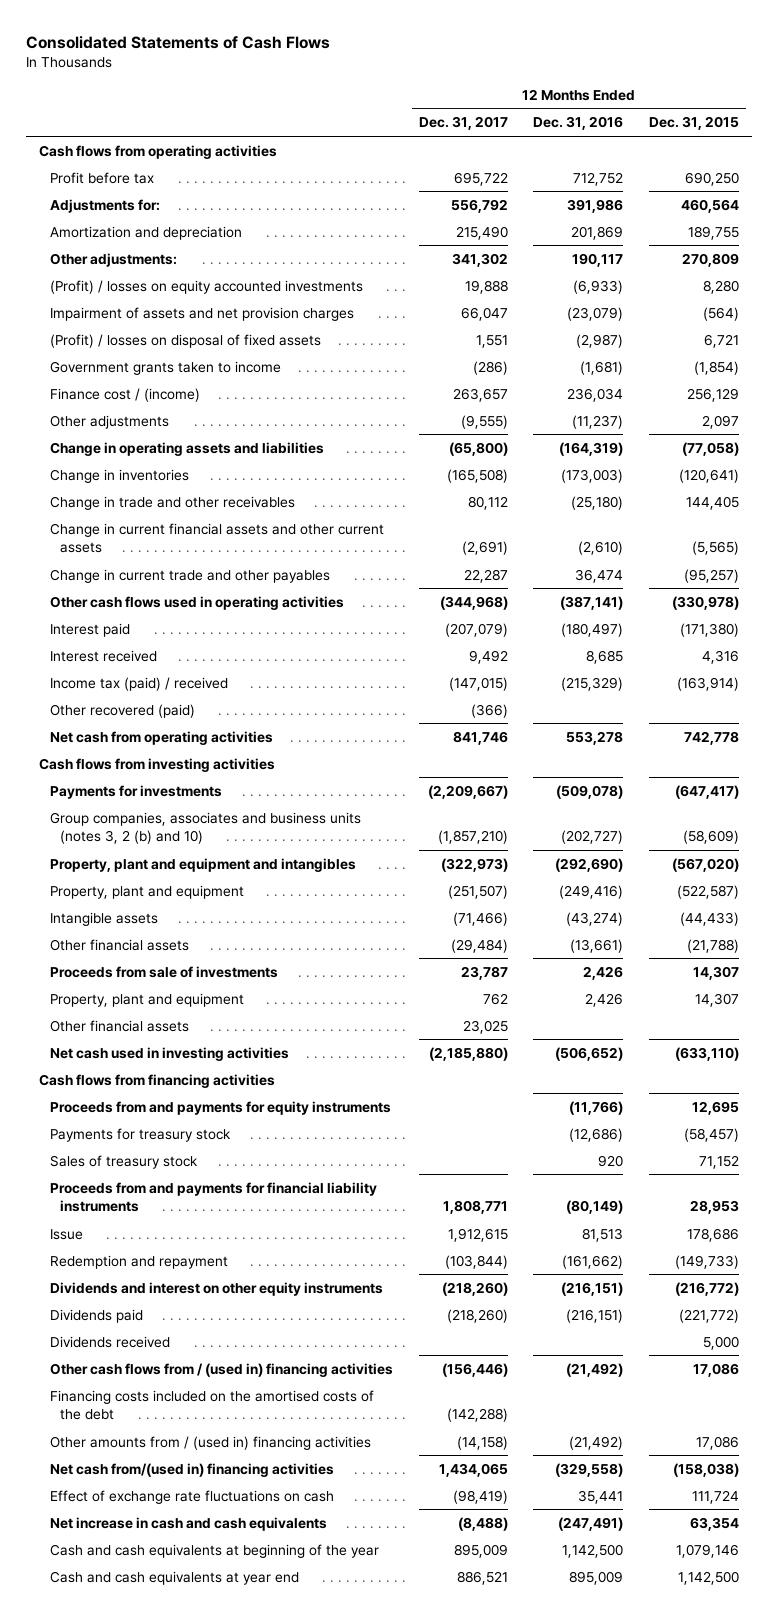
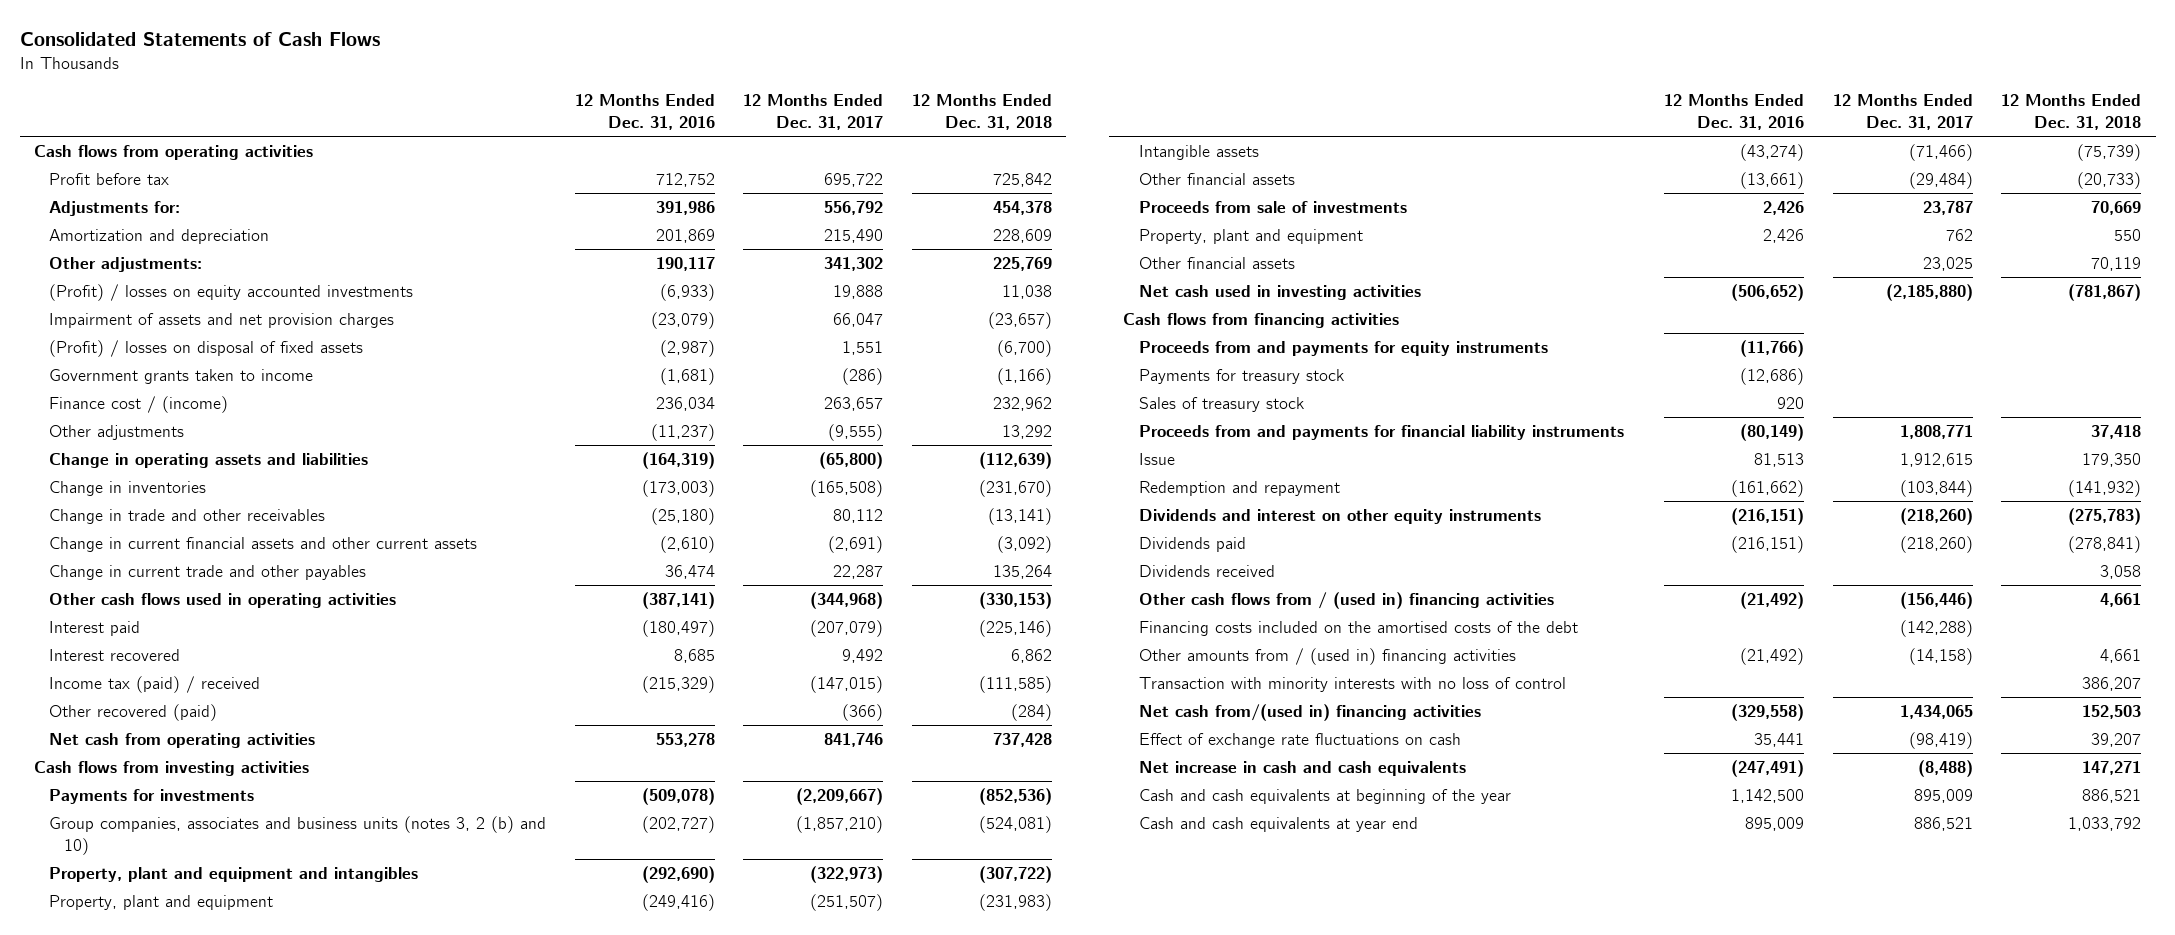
- | 12 Months Ended Dec. 31, 2017 | 12 Months Ended Dec. 31, 2016 | 12 Months Ended Dec. 31, 2015
+ | 12 Months Ended Dec. 31, 2016 | 12 Months Ended Dec. 31, 2017 | 12 Months Ended Dec. 31, 2018
- Interest received | 9,492 | 8,685 | 4,316
+ Interest recovered | 8,685 | 9,492 | 6,862
+ Transaction with minority interests with no loss of control | | | 386,207

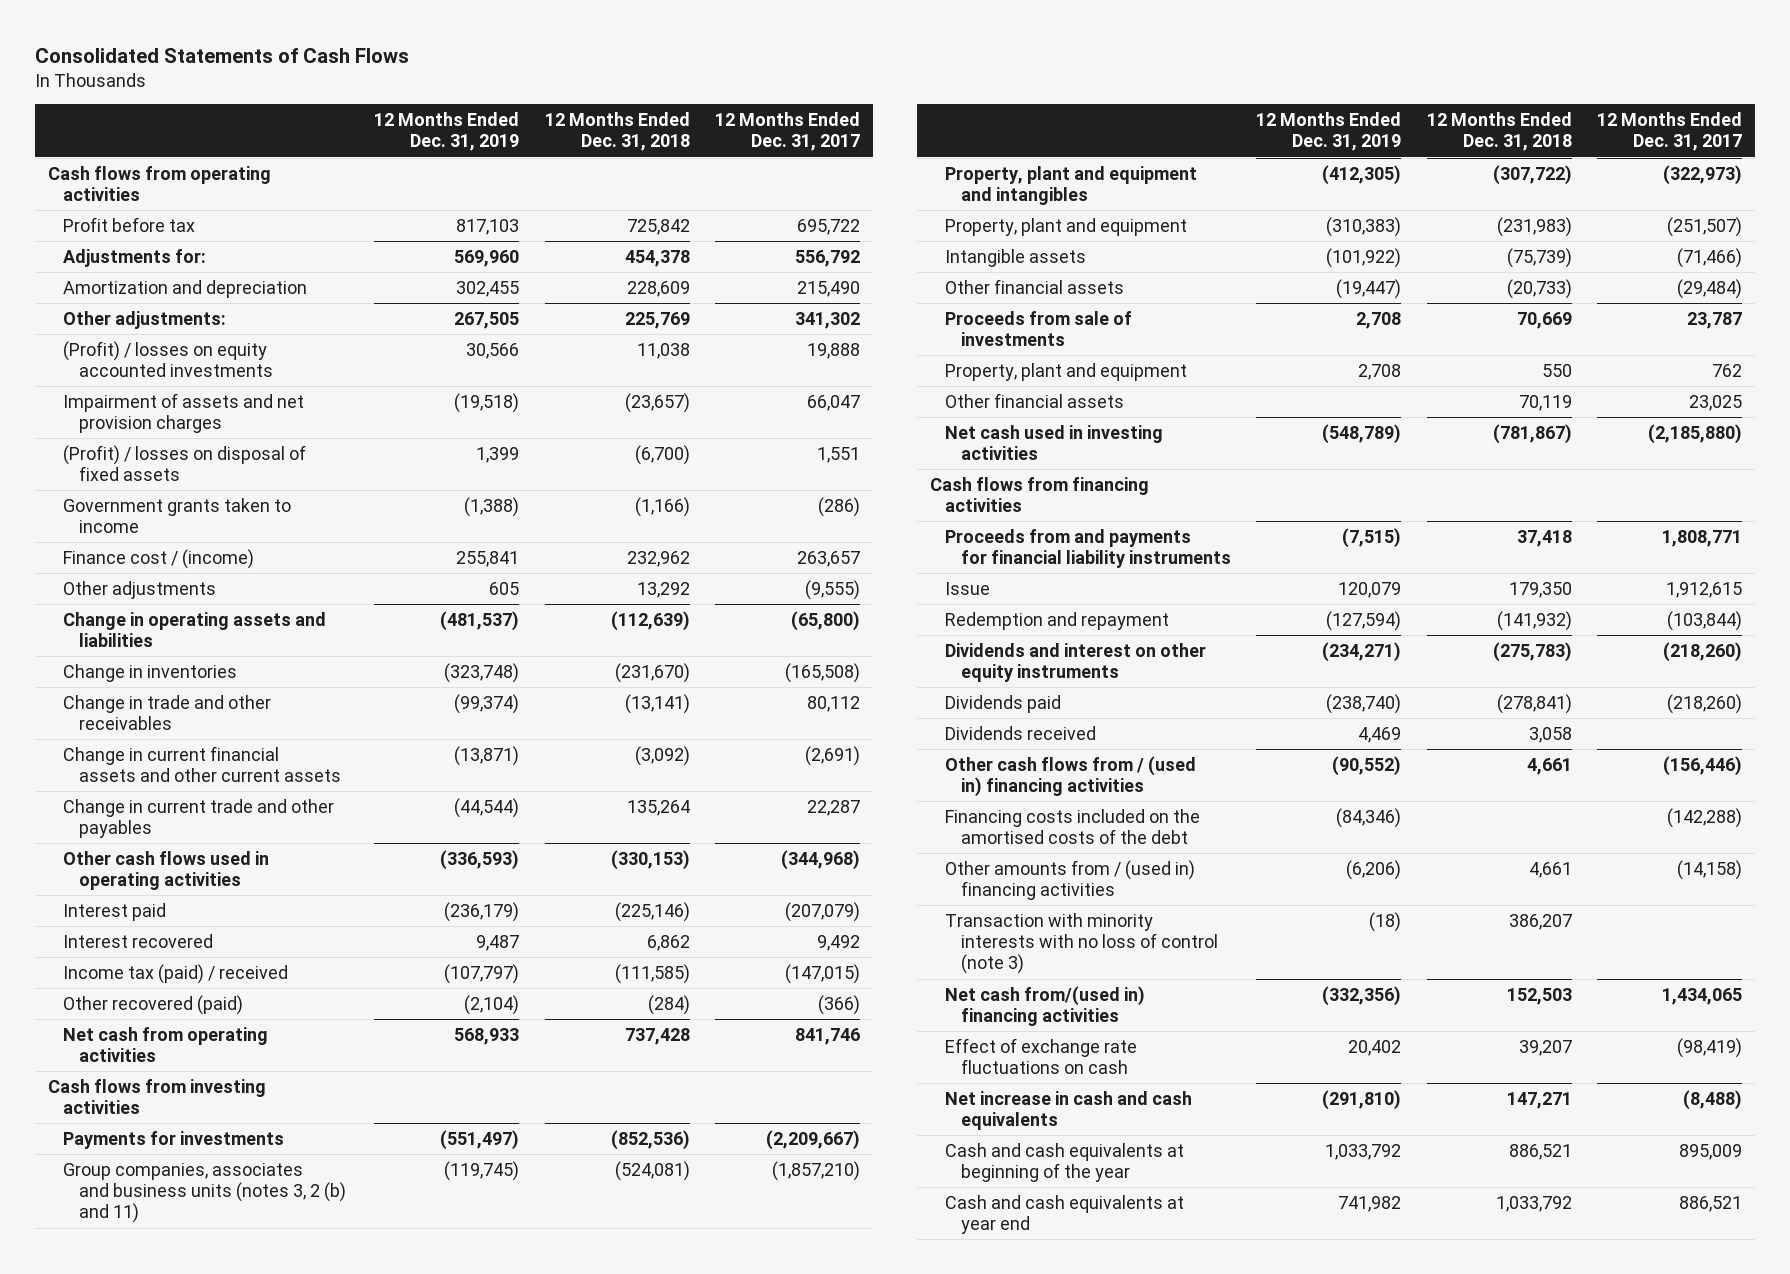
- | 12 Months Ended Dec. 31, 2016 | 12 Months Ended Dec. 31, 2017 | 12 Months Ended Dec. 31, 2018
+ | 12 Months Ended Dec. 31, 2019 | 12 Months Ended Dec. 31, 2018 | 12 Months Ended Dec. 31, 2017
- Group companies, associates and business units (notes 3, 2 (b) and 10) | (202,727) | (1,857,210) | (524,081)
+ Group companies, associates and business units (notes 3, 2 (b) and 11) | (119,745) | (524,081) | (1,857,210)
- Proceeds from and payments for equity instruments | (11,766) | |
- Payments for treasury stock | (12,686) | |
- Sales of treasury stock | 920 | |
- Transaction with minority interests with no loss of control | | | 386,207
+ Transaction with minority interests with no loss of control (note 3) | (18) | 386,207 |

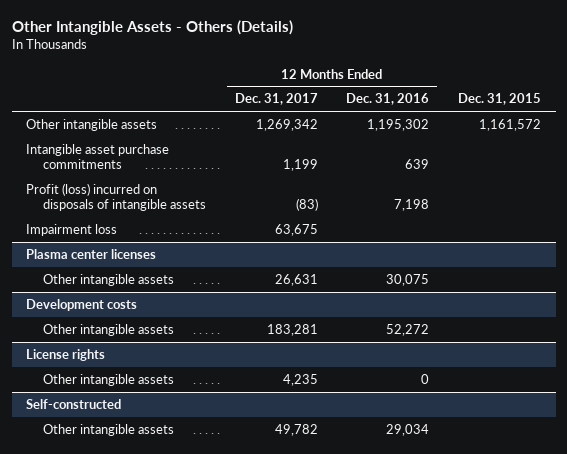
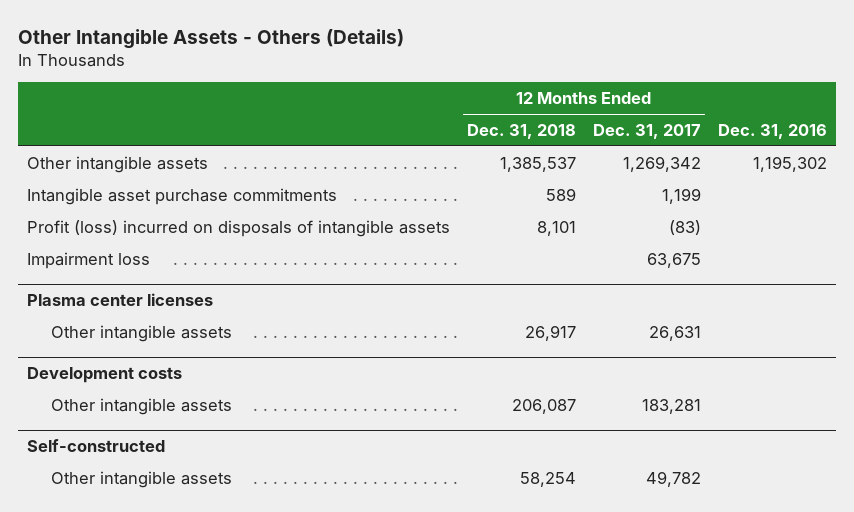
- | 12 Months Ended Dec. 31, 2017 | 12 Months Ended Dec. 31, 2016 | Dec. 31, 2015
+ | 12 Months Ended Dec. 31, 2018 | 12 Months Ended Dec. 31, 2017 | Dec. 31, 2016
- License rights
- Other intangible assets | 4,235 | 0 |

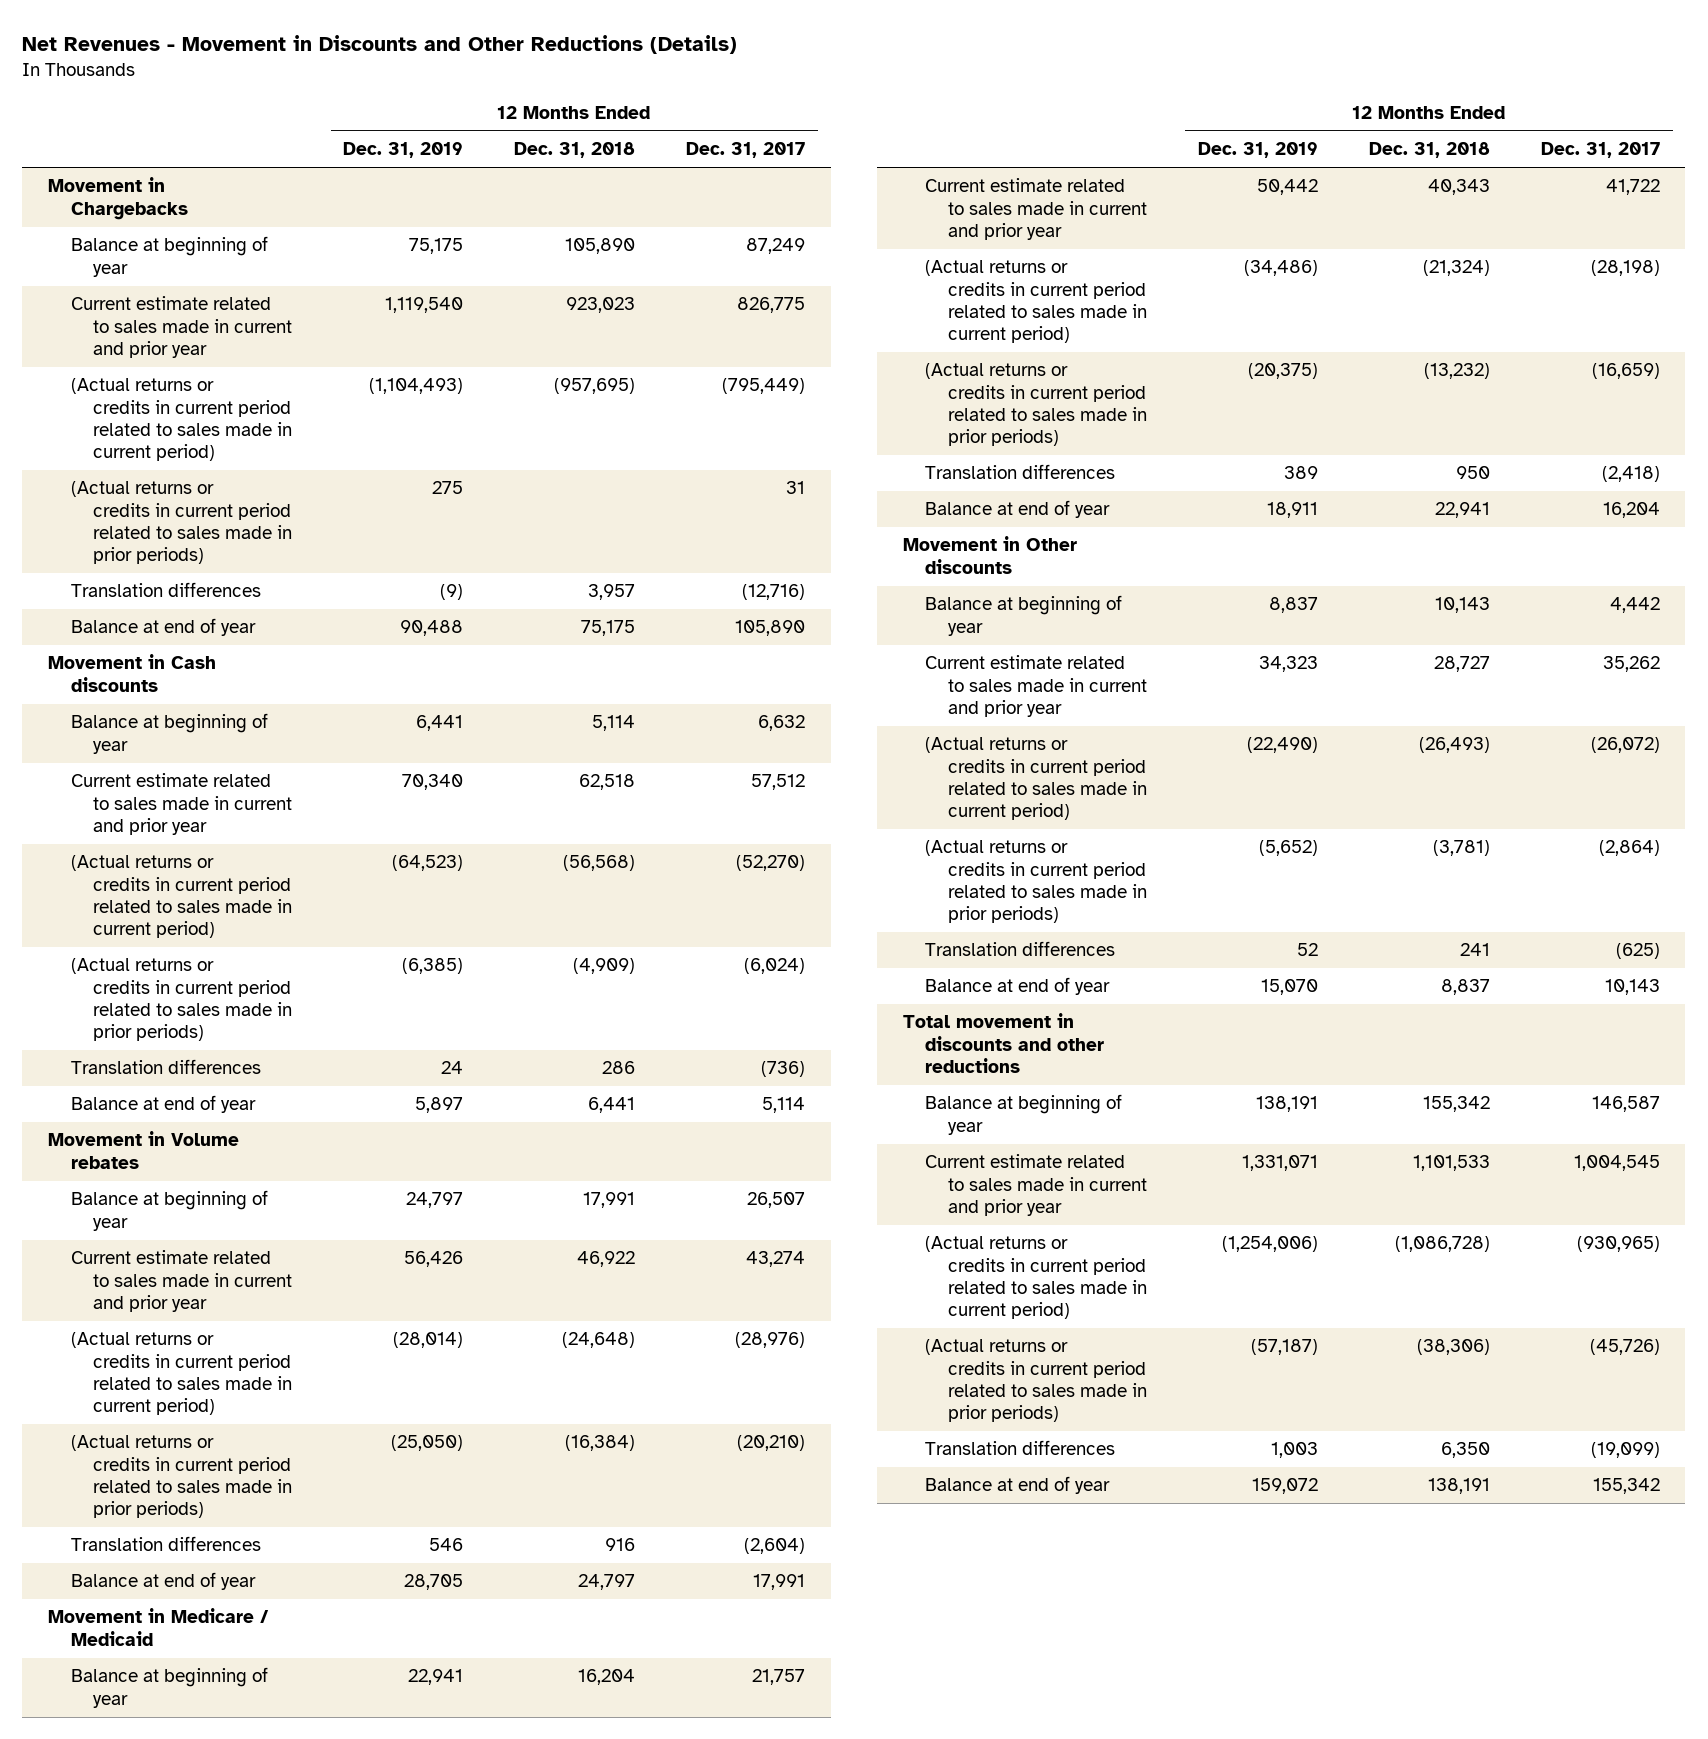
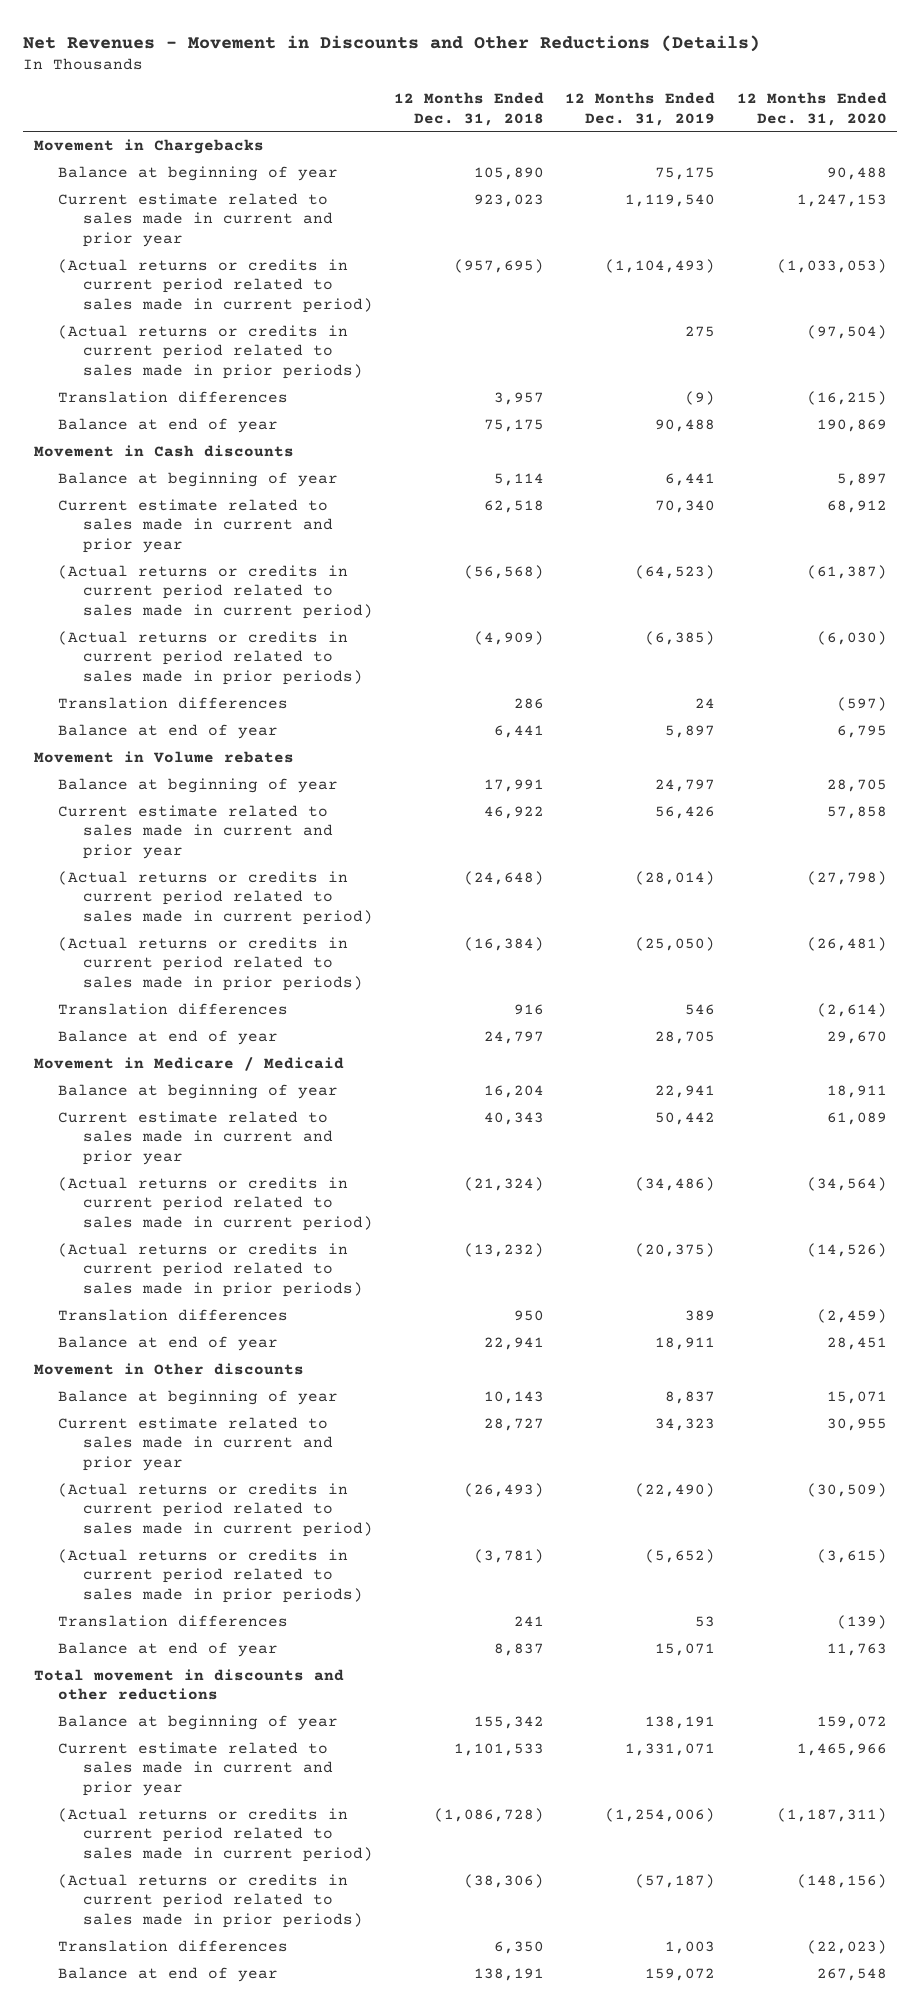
- | 12 Months Ended Dec. 31, 2019 | 12 Months Ended Dec. 31, 2018 | 12 Months Ended Dec. 31, 2017
+ | 12 Months Ended Dec. 31, 2018 | 12 Months Ended Dec. 31, 2019 | 12 Months Ended Dec. 31, 2020
- Translation differences | 52 | 241 | (625)
- Balance at end of year | 15,070 | 8,837 | 10,143
+ Translation differences | 241 | 53 | (139)
+ Balance at end of year | 8,837 | 15,071 | 11,763

